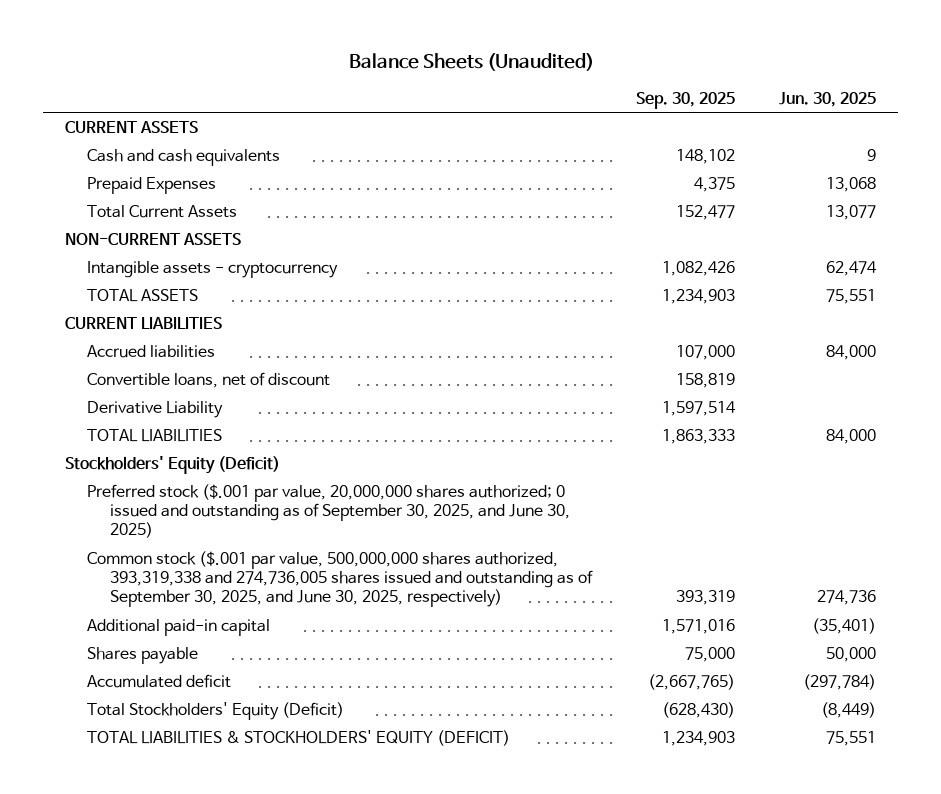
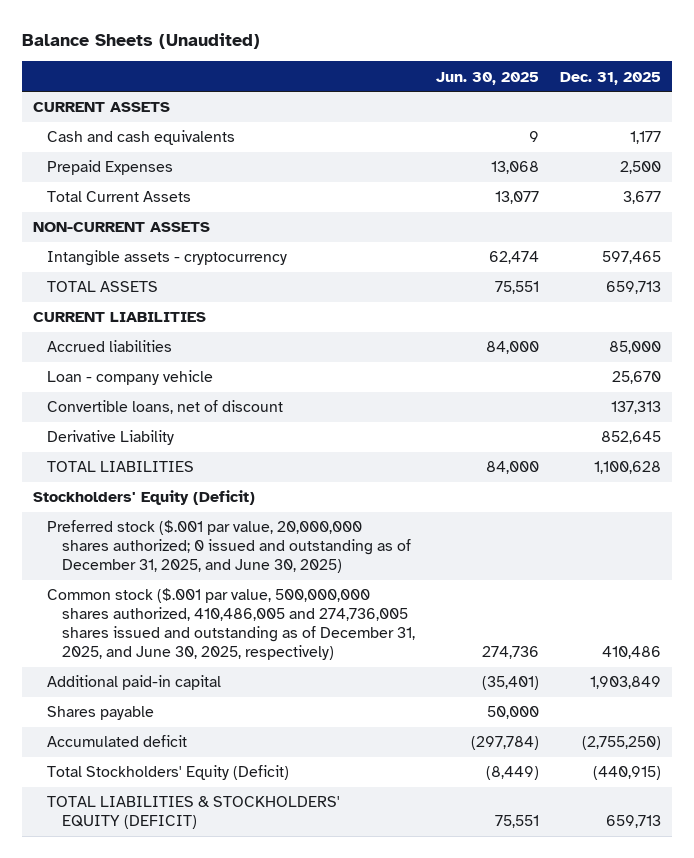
- | Sep. 30, 2025 | Jun. 30, 2025
+ | Jun. 30, 2025 | Dec. 31, 2025
+ Loan - company vehicle | | 25,670
- Preferred stock ($.001 par value, 20,000,000 shares authorized; 0 issued and outstanding as of September 30, 2025, and June 30, 2025)
- Common stock ($.001 par value, 500,000,000 shares authorized, 393,319,338 and 274,736,005 shares issued and outstanding as of September 30, 2025, and June 30, 2025, respectively) | 393,319 | 274,736
+ Preferred stock ($.001 par value, 20,000,000 shares authorized; 0 issued and outstanding as of December 31, 2025, and June 30, 2025)
+ Common stock ($.001 par value, 500,000,000 shares authorized, 410,486,005 and 274,736,005 shares issued and outstanding as of December 31, 2025, and June 30, 2025, respectively) | 274,736 | 410,486

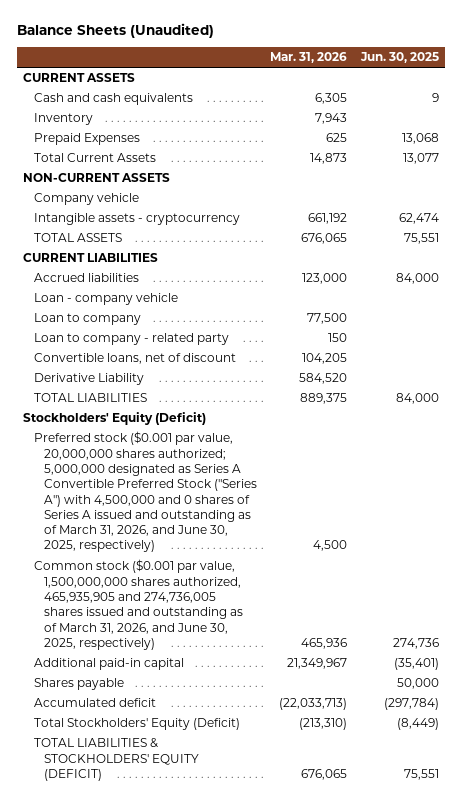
- | Jun. 30, 2025 | Dec. 31, 2025
+ | Mar. 31, 2026 | Jun. 30, 2025
+ Inventory | 7,943 |
+ Company vehicle
+ Loan to company | 77,500 |
+ Loan to company - related party | 150 |
- Preferred stock ($.001 par value, 20,000,000 shares authorized; 0 issued and outstanding as of December 31, 2025, and June 30, 2025)
- Common stock ($.001 par value, 500,000,000 shares authorized, 410,486,005 and 274,736,005 shares issued and outstanding as of December 31, 2025, and June 30, 2025, respectively) | 274,736 | 410,486
+ Preferred stock ($0.001 par value, 20,000,000 shares authorized; 5,000,000 designated as Series A Convertible Preferred Stock ("Series A") with 4,500,000 and 0 shares of Series A issued and outstanding as of March 31, 2026, and June 30, 2025, respectively) | 4,500 |
+ Common stock ($0.001 par value, 1,500,000,000 shares authorized, 465,935,905 and 274,736,005 shares issued and outstanding as of March 31, 2026, and June 30, 2025, respectively) | 465,936 | 274,736

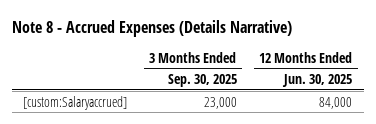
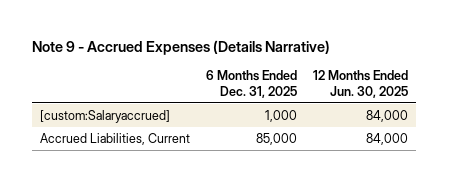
- Note 8 - Accrued Expenses (Details Narrative)
+ Note 9 - Accrued Expenses (Details Narrative)
- | 3 Months Ended Sep. 30, 2025 | 12 Months Ended Jun. 30, 2025
+ | 6 Months Ended Dec. 31, 2025 | 12 Months Ended Jun. 30, 2025
+ Accrued Liabilities, Current | 85,000 | 84,000

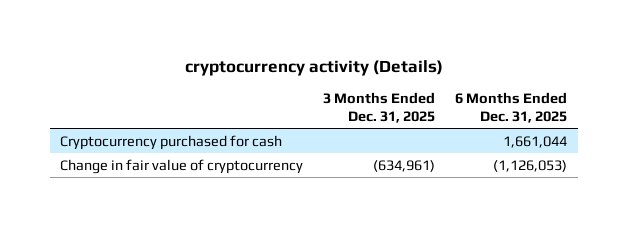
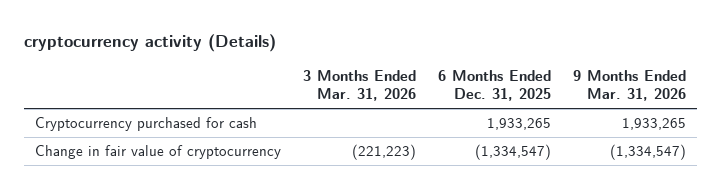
- | 3 Months Ended Dec. 31, 2025 | 6 Months Ended Dec. 31, 2025
+ | 3 Months Ended Mar. 31, 2026 | 6 Months Ended Dec. 31, 2025 | 9 Months Ended Mar. 31, 2026
- Cryptocurrency purchased for cash | | 1,661,044
- Change in fair value of cryptocurrency | (634,961) | (1,126,053)
+ Cryptocurrency purchased for cash | | 1,933,265 | 1,933,265
+ Change in fair value of cryptocurrency | (221,223) | (1,334,547) | (1,334,547)

